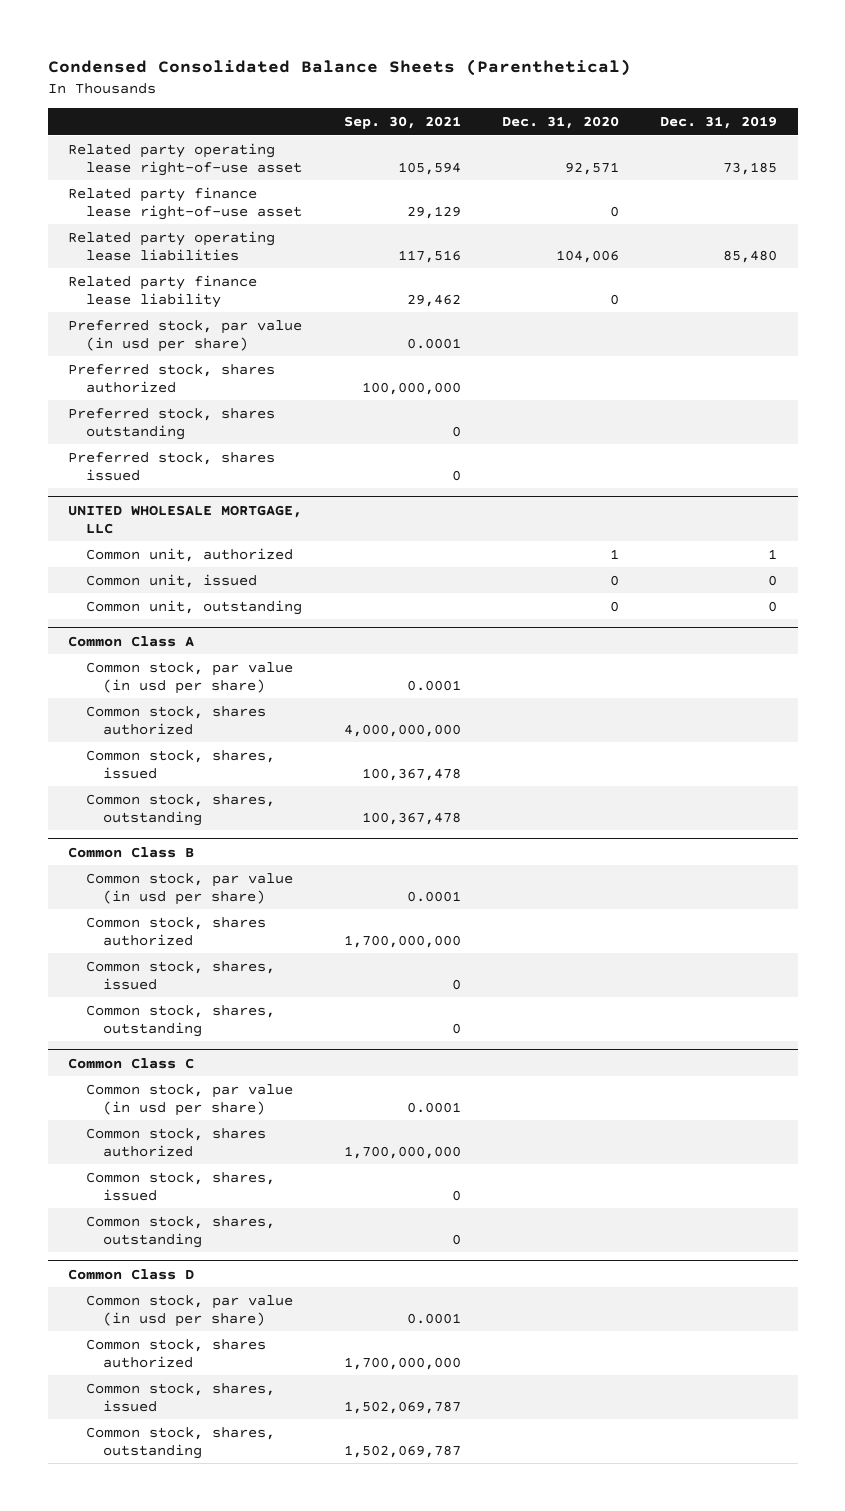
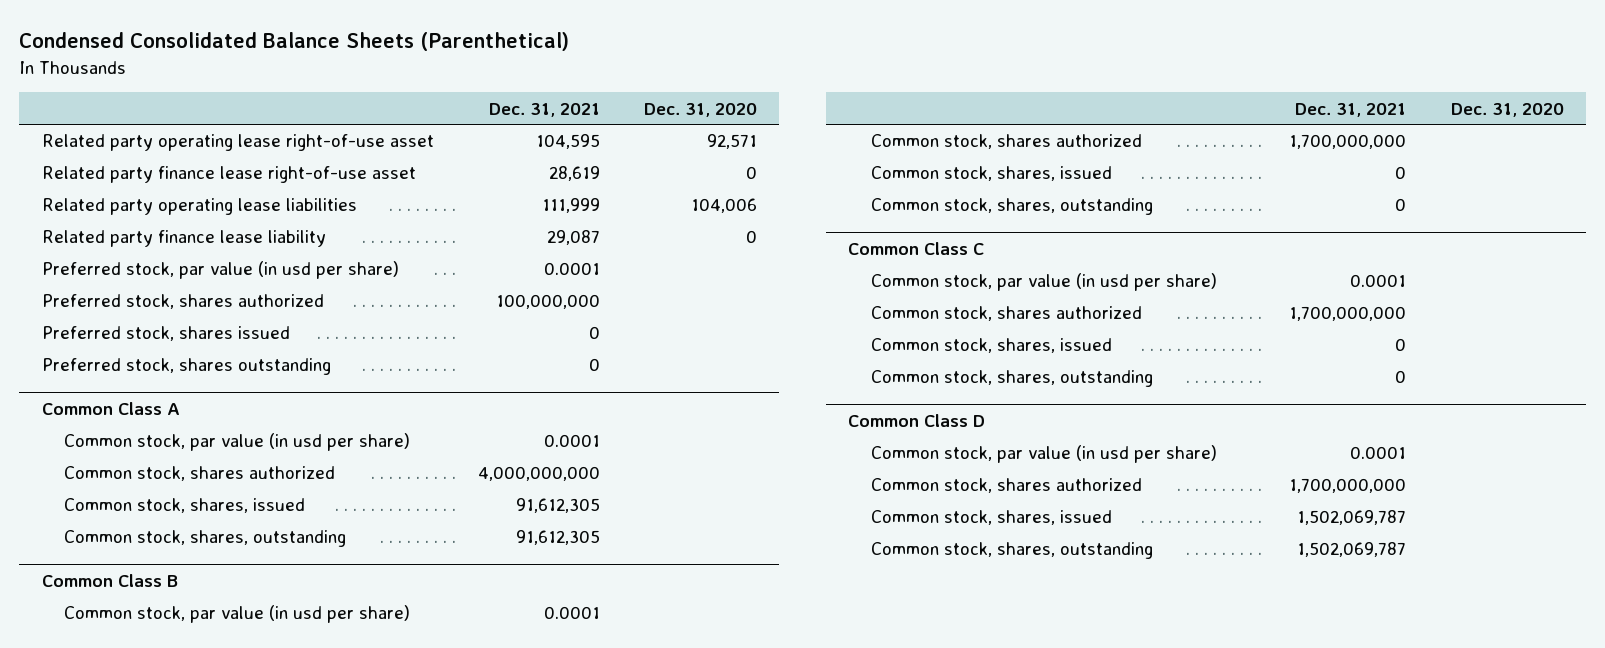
- | Sep. 30, 2021 | Dec. 31, 2020 | Dec. 31, 2019
+ | Dec. 31, 2021 | Dec. 31, 2020
- UNITED WHOLESALE MORTGAGE, LLC
- Common unit, authorized | | 1 | 1
- Common unit, issued | | 0 | 0
- Common unit, outstanding | | 0 | 0
moved down: Preferred stock, shares outstanding | 0 |

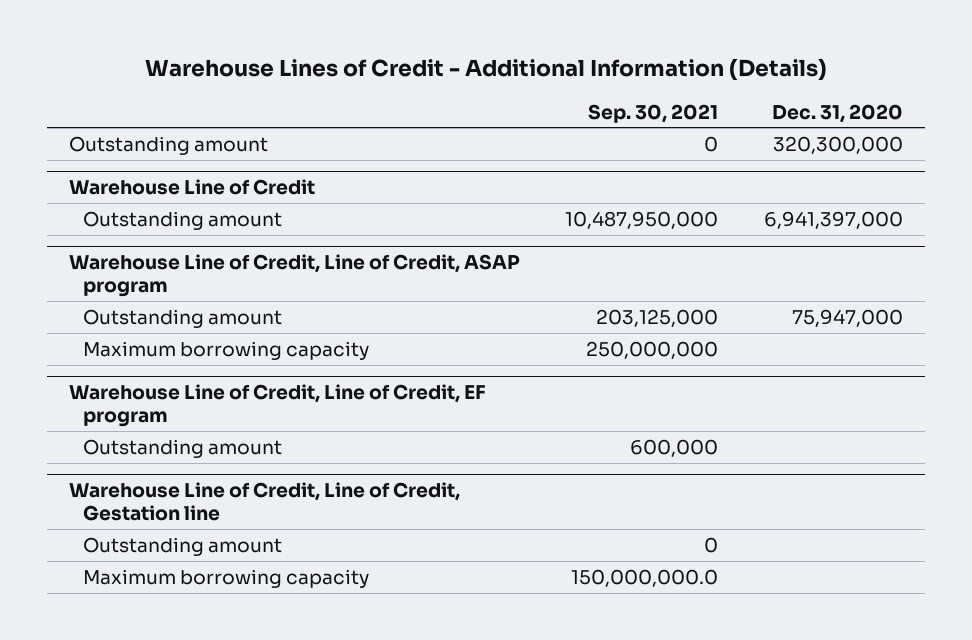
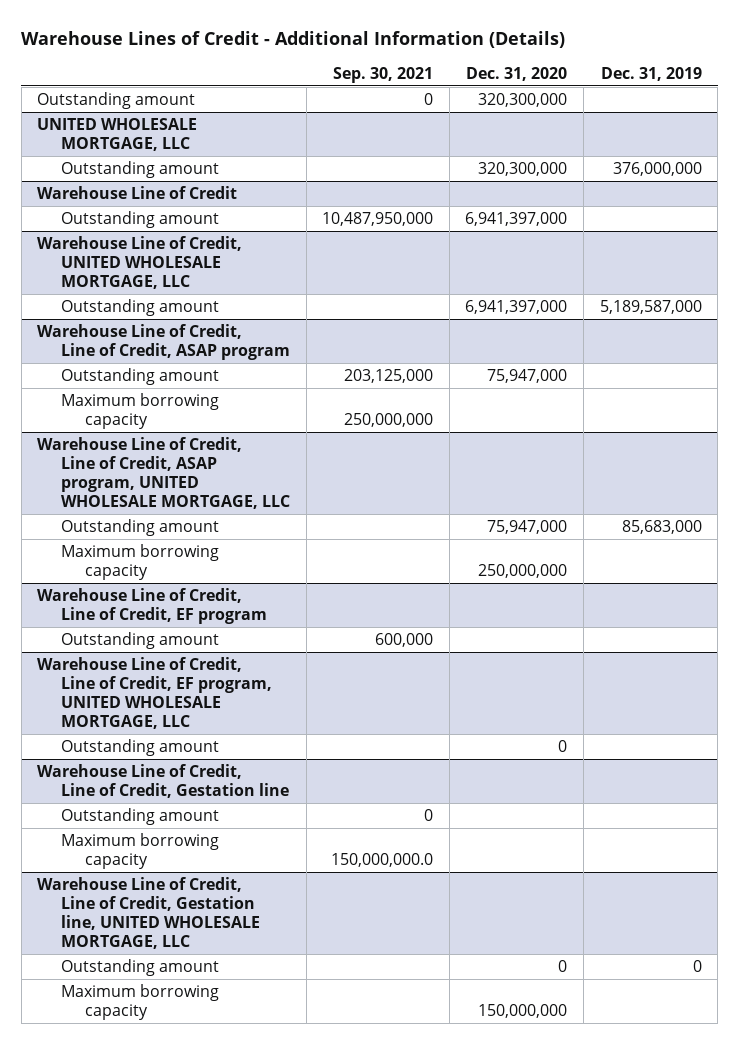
- | Sep. 30, 2021 | Dec. 31, 2020
+ | Sep. 30, 2021 | Dec. 31, 2020 | Dec. 31, 2019
+ UNITED WHOLESALE MORTGAGE, LLC
+ Outstanding amount | | 320,300,000 | 376,000,000
+ Warehouse Line of Credit, UNITED WHOLESALE MORTGAGE, LLC
+ Outstanding amount | | 6,941,397,000 | 5,189,587,000
+ Warehouse Line of Credit, Line of Credit, ASAP program, UNITED WHOLESALE MORTGAGE, LLC
+ Outstanding amount | | 75,947,000 | 85,683,000
+ Maximum borrowing capacity | | 250,000,000 |
+ Warehouse Line of Credit, Line of Credit, EF program, UNITED WHOLESALE MORTGAGE, LLC
+ Outstanding amount | | 0 |
+ Warehouse Line of Credit, Line of Credit, Gestation line, UNITED WHOLESALE MORTGAGE, LLC
+ Outstanding amount | | 0 | 0
+ Maximum borrowing capacity | | 150,000,000 |

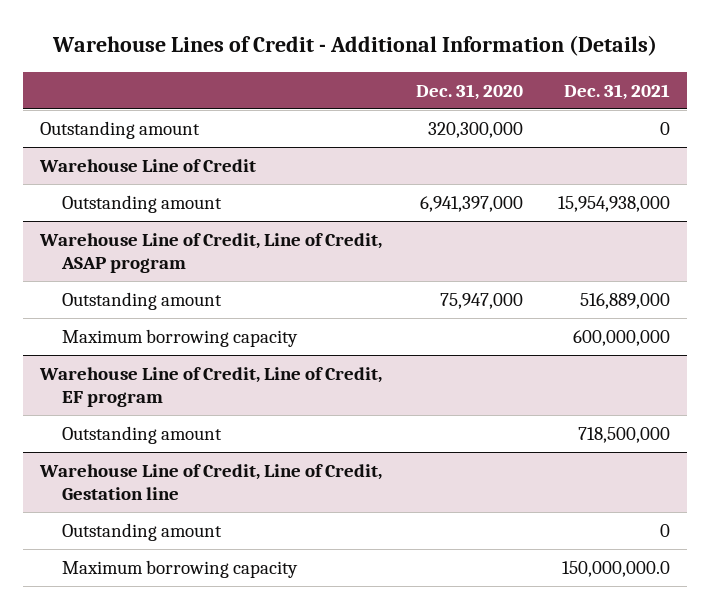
- | Sep. 30, 2021 | Dec. 31, 2020 | Dec. 31, 2019
+ | Dec. 31, 2020 | Dec. 31, 2021
- UNITED WHOLESALE MORTGAGE, LLC
- Outstanding amount | | 320,300,000 | 376,000,000
- Warehouse Line of Credit, UNITED WHOLESALE MORTGAGE, LLC
- Outstanding amount | | 6,941,397,000 | 5,189,587,000
- Warehouse Line of Credit, Line of Credit, ASAP program, UNITED WHOLESALE MORTGAGE, LLC
- Outstanding amount | | 75,947,000 | 85,683,000
- Maximum borrowing capacity | | 250,000,000 |
- Warehouse Line of Credit, Line of Credit, EF program, UNITED WHOLESALE MORTGAGE, LLC
- Outstanding amount | | 0 |
- Warehouse Line of Credit, Line of Credit, Gestation line, UNITED WHOLESALE MORTGAGE, LLC
- Outstanding amount | | 0 | 0
- Maximum borrowing capacity | | 150,000,000 |

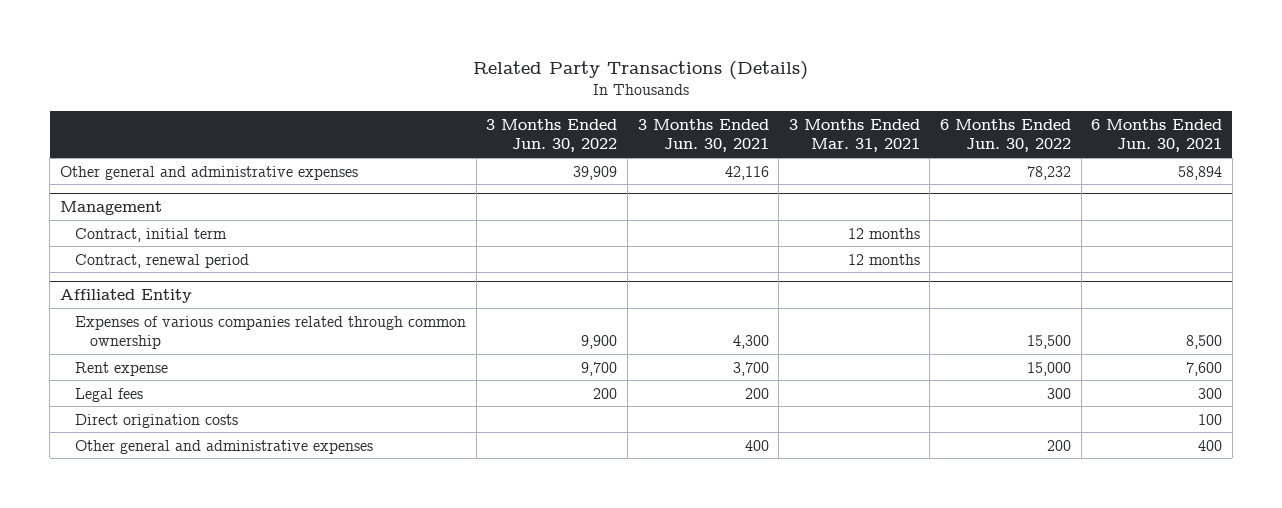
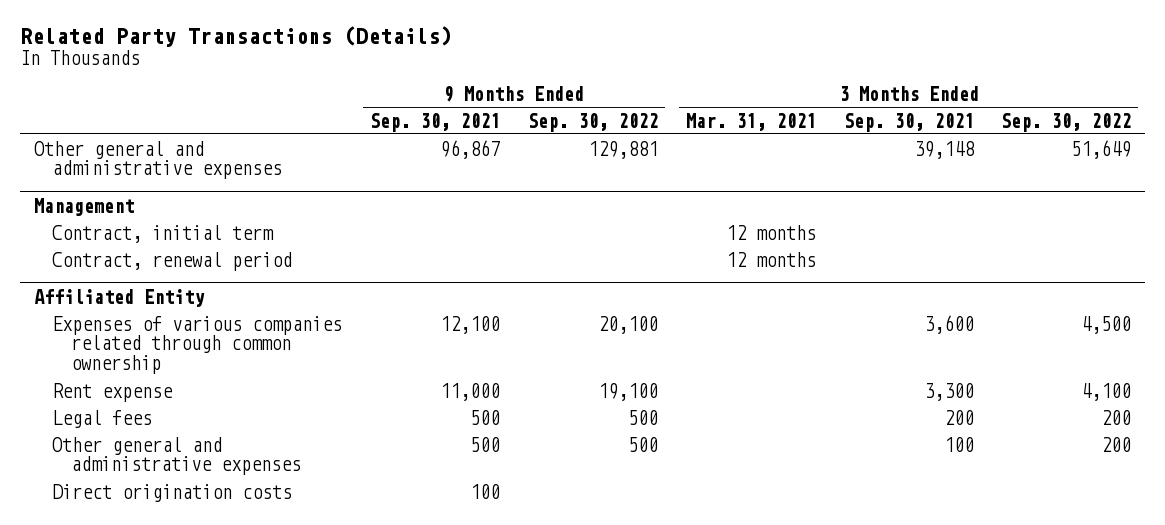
- | 3 Months Ended Jun. 30, 2022 | 3 Months Ended Jun. 30, 2021 | 3 Months Ended Mar. 31, 2021 | 6 Months Ended Jun. 30, 2022 | 6 Months Ended Jun. 30, 2021
+ | 9 Months Ended Sep. 30, 2021 | 9 Months Ended Sep. 30, 2022 | 3 Months Ended Mar. 31, 2021 | 3 Months Ended Sep. 30, 2021 | 3 Months Ended Sep. 30, 2022
@ Affiliated Entity
moved down: Direct origination costs | 100 | | | |

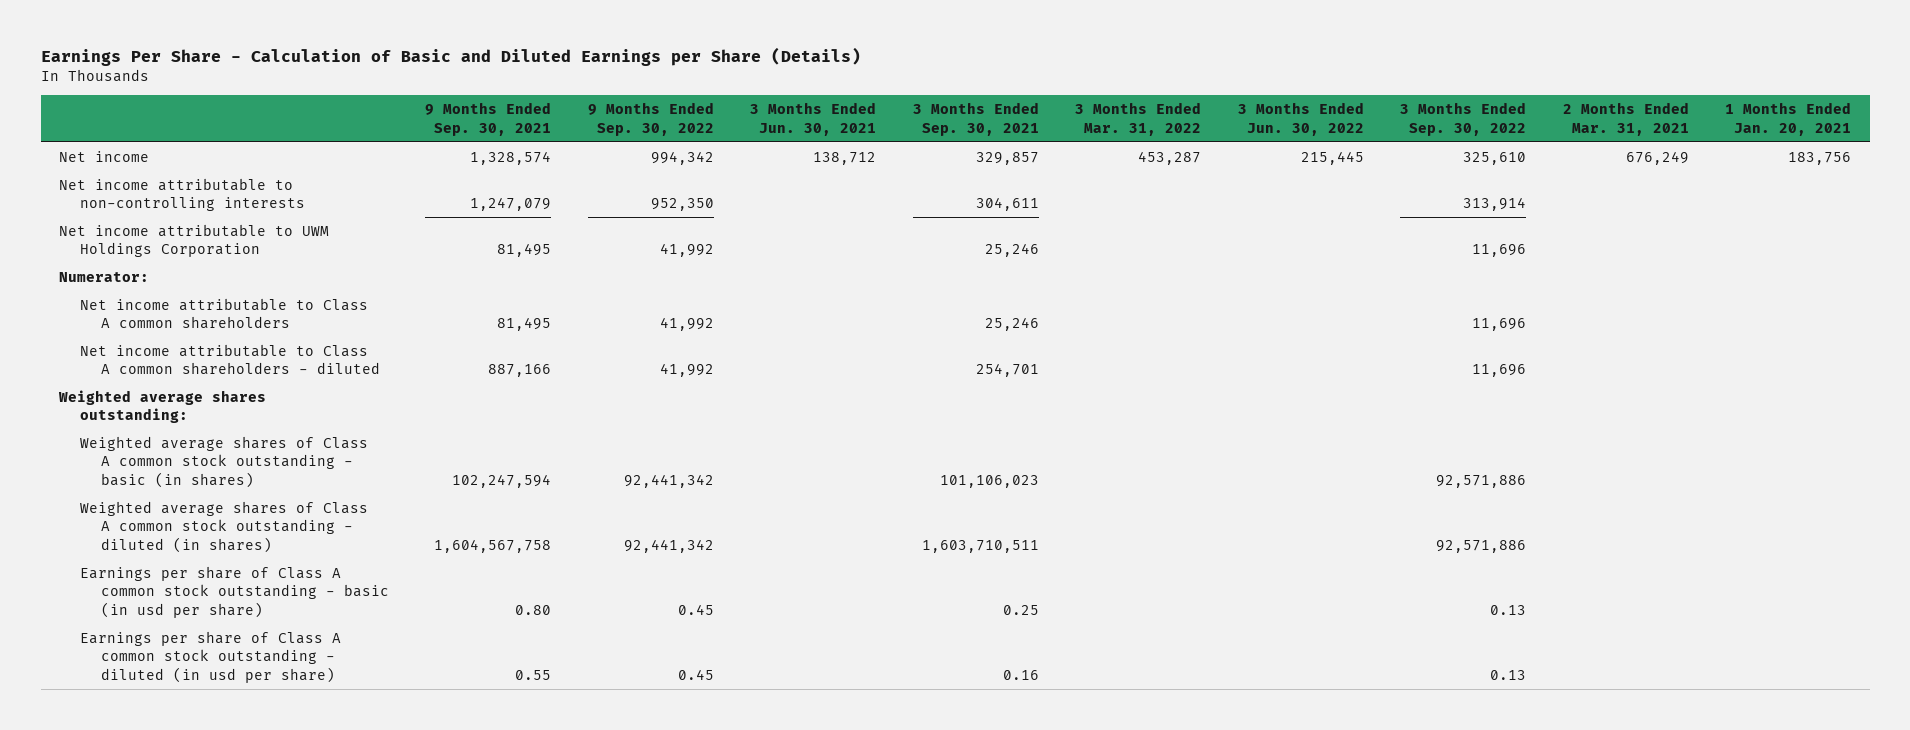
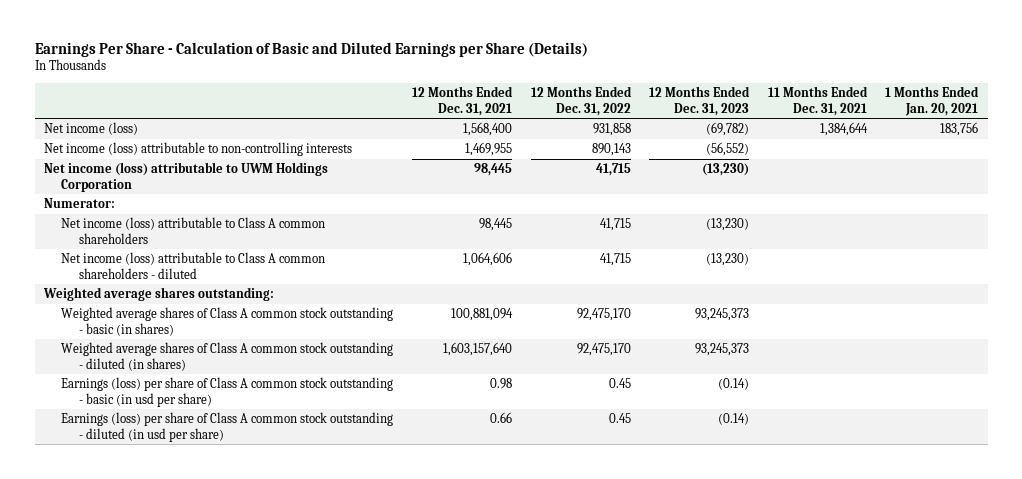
- | 9 Months Ended Sep. 30, 2021 | 9 Months Ended Sep. 30, 2022 | 3 Months Ended Jun. 30, 2021 | 3 Months Ended Sep. 30, 2021 | 3 Months Ended Mar. 31, 2022 | 3 Months Ended Jun. 30, 2022 | 3 Months Ended Sep. 30, 2022 | 2 Months Ended Mar. 31, 2021 | 1 Months Ended Jan. 20, 2021
+ | 12 Months Ended Dec. 31, 2021 | 12 Months Ended Dec. 31, 2022 | 12 Months Ended Dec. 31, 2023 | 11 Months Ended Dec. 31, 2021 | 1 Months Ended Jan. 20, 2021
- Net income | 1,328,574 | 994,342 | 138,712 | 329,857 | 453,287 | 215,445 | 325,610 | 676,249 | 183,756
- Net income attributable to non-controlling interests | 1,247,079 | 952,350 | | 304,611 | | | 313,914 | |
- Net income attributable to UWM Holdings Corporation | 81,495 | 41,992 | | 25,246 | | | 11,696 | |
+ Net income (loss) | 1,568,400 | 931,858 | (69,782) | 1,384,644 | 183,756
+ Net income (loss) attributable to non-controlling interests | 1,469,955 | 890,143 | (56,552) | |
+ Net income (loss) attributable to UWM Holdings Corporation | 98,445 | 41,715 | (13,230) | |
- Net income attributable to Class A common shareholders | 81,495 | 41,992 | | 25,246 | | | 11,696 | |
- Net income attributable to Class A common shareholders - diluted | 887,166 | 41,992 | | 254,701 | | | 11,696 | |
+ Net income (loss) attributable to Class A common shareholders | 98,445 | 41,715 | (13,230) | |
+ Net income (loss) attributable to Class A common shareholders - diluted | 1,064,606 | 41,715 | (13,230) | |
- Earnings per share of Class A common stock outstanding - basic (in usd per share) | 0.80 | 0.45 | | 0.25 | | | 0.13 | |
- Earnings per share of Class A common stock outstanding - diluted (in usd per share) | 0.55 | 0.45 | | 0.16 | | | 0.13 | |
+ Earnings (loss) per share of Class A common stock outstanding - basic (in usd per share) | 0.98 | 0.45 | (0.14) | |
+ Earnings (loss) per share of Class A common stock outstanding - diluted (in usd per share) | 0.66 | 0.45 | (0.14) | |

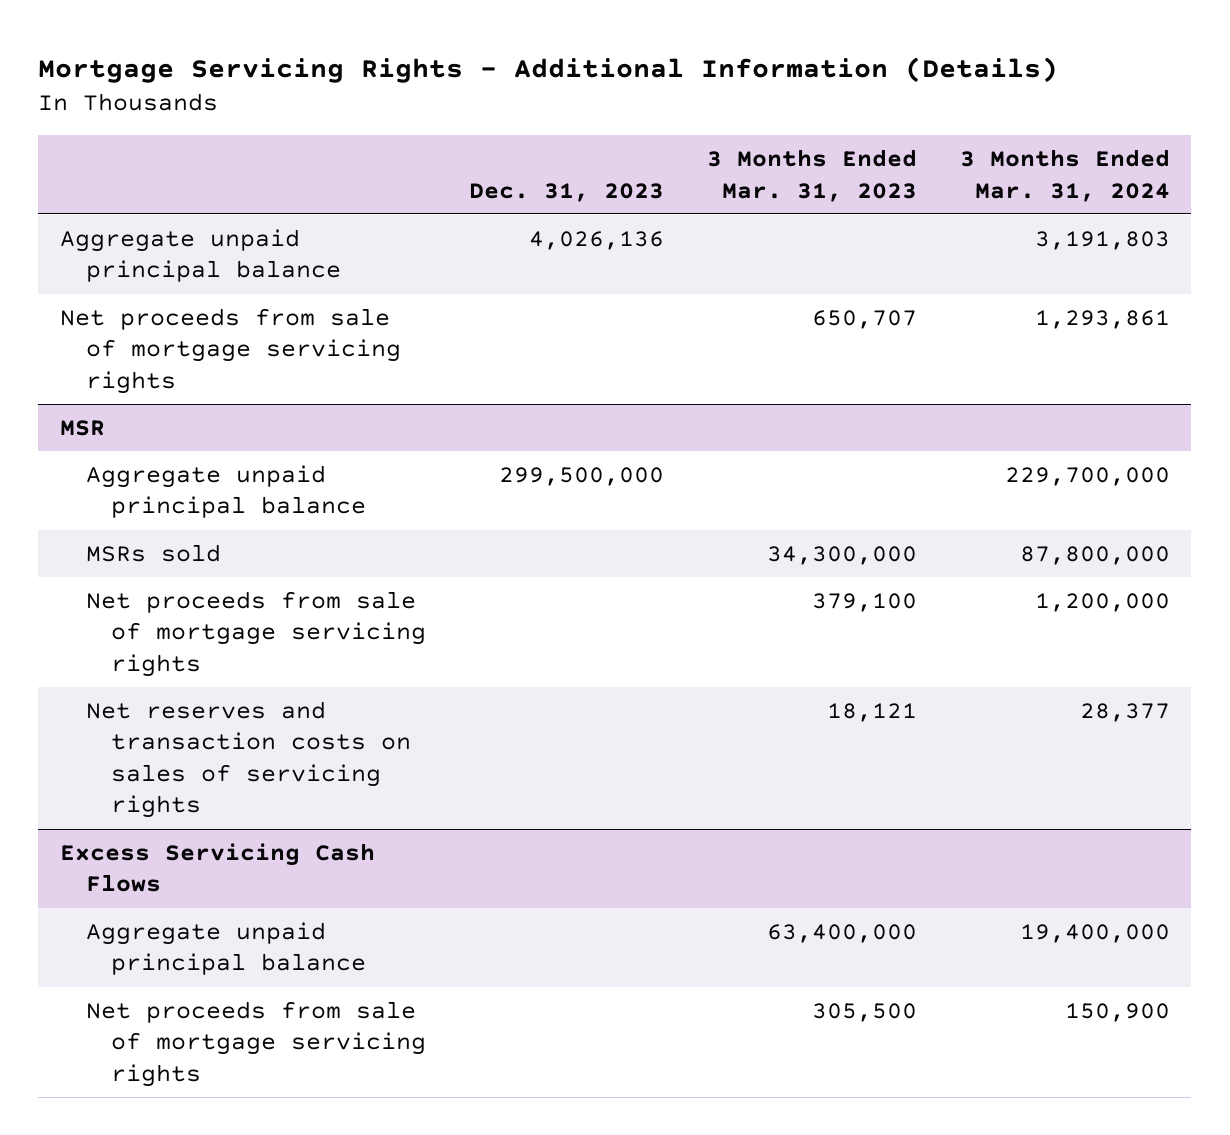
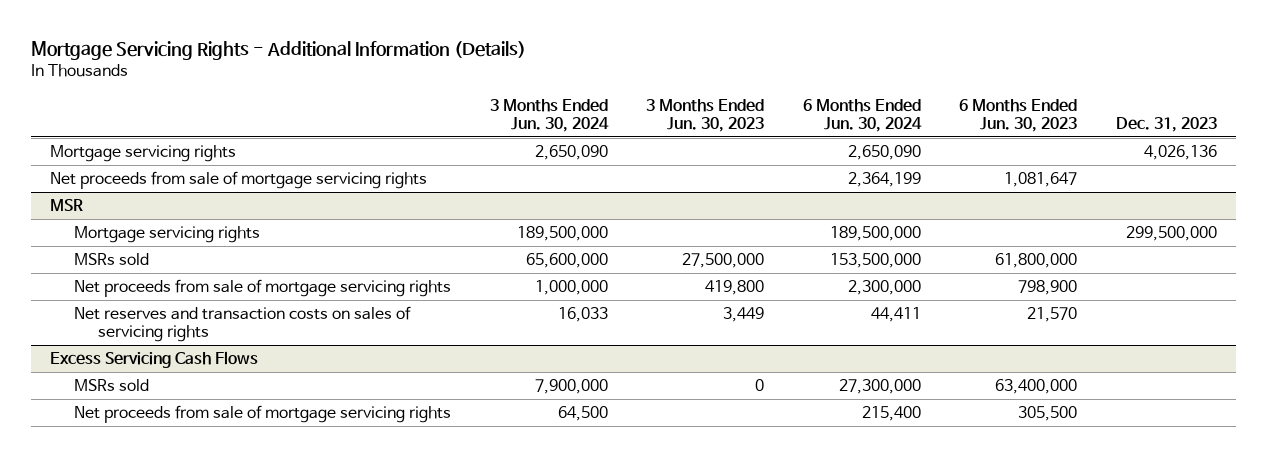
- | Dec. 31, 2023 | 3 Months Ended Mar. 31, 2023 | 3 Months Ended Mar. 31, 2024
+ | 3 Months Ended Jun. 30, 2024 | 3 Months Ended Jun. 30, 2023 | 6 Months Ended Jun. 30, 2024 | 6 Months Ended Jun. 30, 2023 | Dec. 31, 2023
- Aggregate unpaid principal balance | 4,026,136 | | 3,191,803
+ Mortgage servicing rights | 2,650,090 | | 2,650,090 | | 4,026,136
@ MSR
- Aggregate unpaid principal balance | 299,500,000 | | 229,700,000
+ Mortgage servicing rights | 189,500,000 | | 189,500,000 | | 299,500,000
@ Excess Servicing Cash Flows
- Aggregate unpaid principal balance | | 63,400,000 | 19,400,000
+ MSRs sold | 7,900,000 | 0 | 27,300,000 | 63,400,000 |

